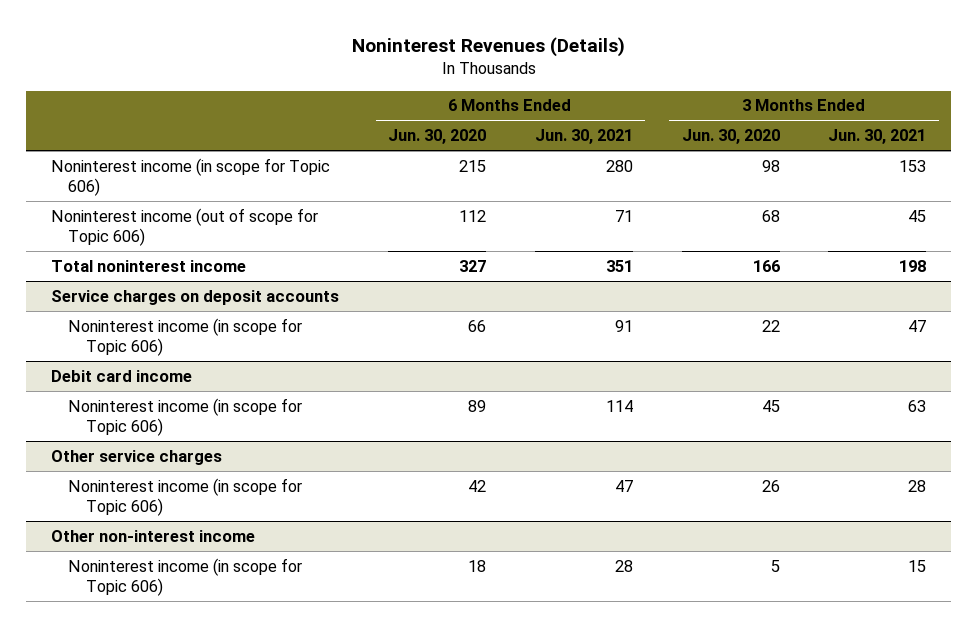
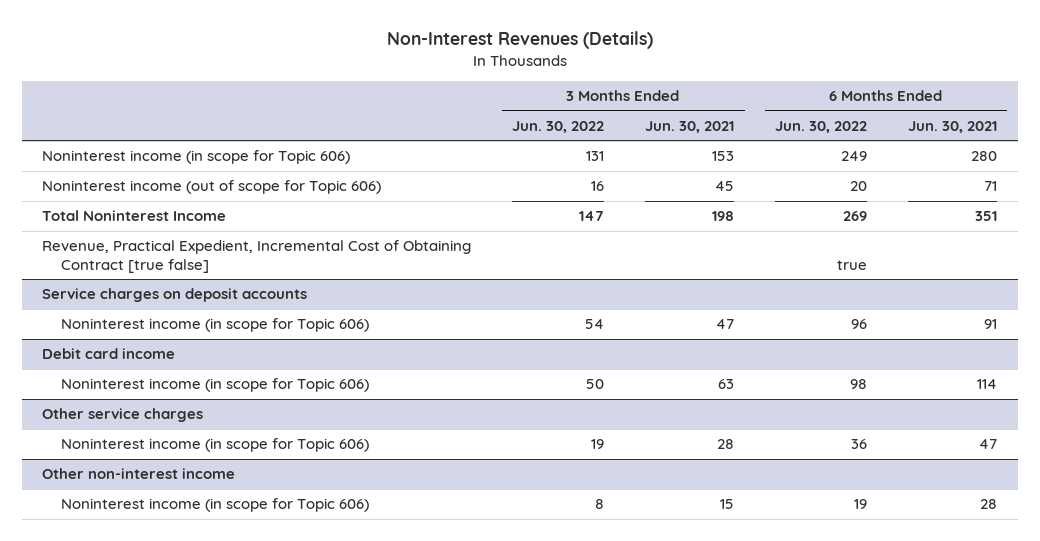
- Noninterest Revenues (Details)
+ Non-Interest Revenues (Details)
- | 6 Months Ended Jun. 30, 2020 | 6 Months Ended Jun. 30, 2021 | 3 Months Ended Jun. 30, 2020 | 3 Months Ended Jun. 30, 2021
+ | 3 Months Ended Jun. 30, 2022 | 3 Months Ended Jun. 30, 2021 | 6 Months Ended Jun. 30, 2022 | 6 Months Ended Jun. 30, 2021
- Total noninterest income | 327 | 351 | 166 | 198
+ Total Noninterest Income | 147 | 198 | 269 | 351
+ Revenue, Practical Expedient, Incremental Cost of Obtaining Contract [true false] | | | true |

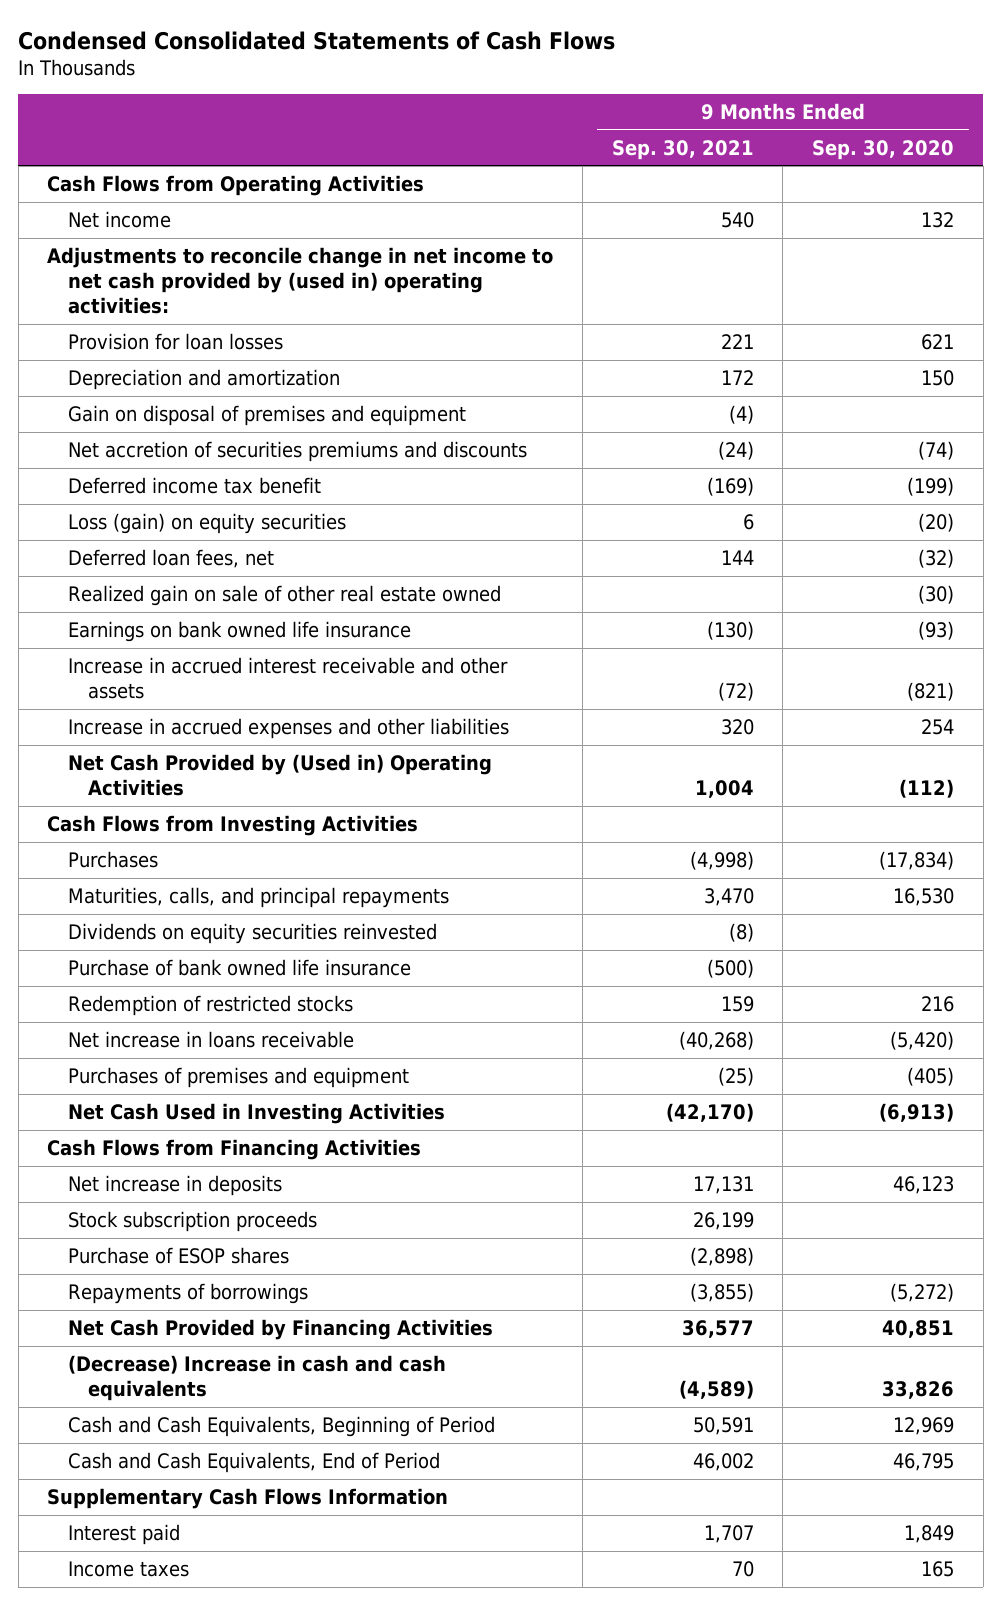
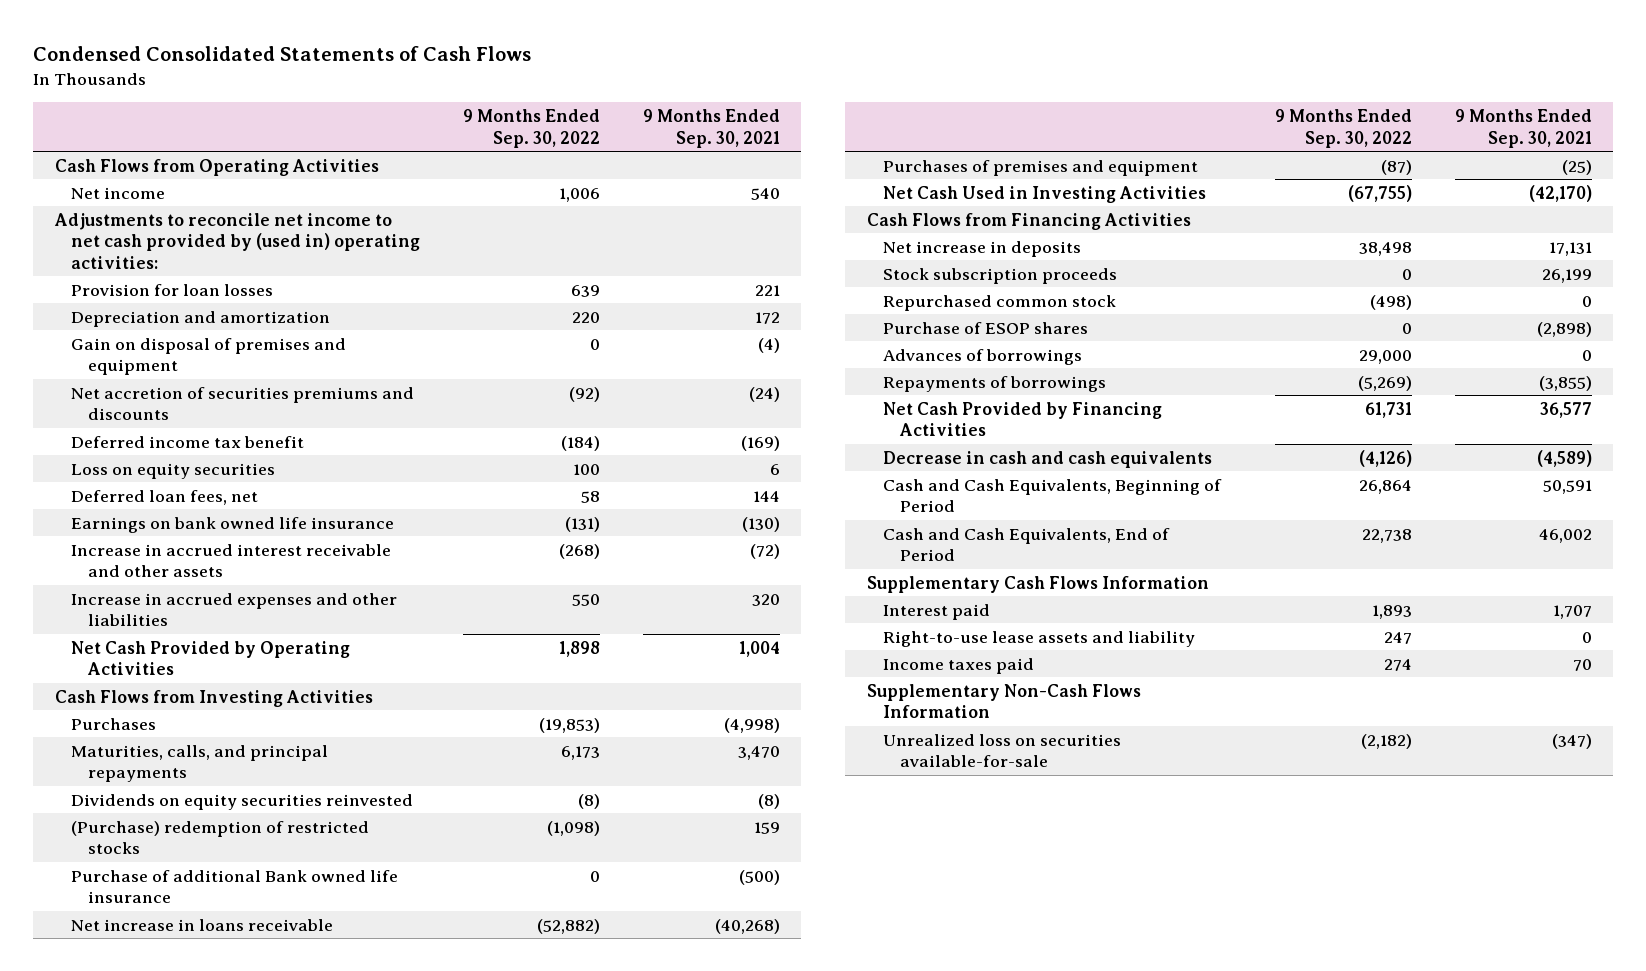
- | 9 Months Ended Sep. 30, 2021 | 9 Months Ended Sep. 30, 2020
+ | 9 Months Ended Sep. 30, 2022 | 9 Months Ended Sep. 30, 2021
- Adjustments to reconcile change in net income to net cash provided by (used in) operating activities:
+ Adjustments to reconcile net income to net cash provided by (used in) operating activities:
- Loss (gain) on equity securities | 6 | (20)
+ Loss on equity securities | 100 | 6
- Realized gain on sale of other real estate owned | | (30)
- Net Cash Provided by (Used in) Operating Activities | 1,004 | (112)
+ Net Cash Provided by Operating Activities | 1,898 | 1,004
- Purchase of bank owned life insurance | (500) |
- Redemption of restricted stocks | 159 | 216
+ (Purchase) redemption of restricted stocks | (1,098) | 159
+ Purchase of additional Bank owned life insurance | 0 | (500)
+ Repurchased common stock | (498) | 0
+ Advances of borrowings | 29,000 | 0
- (Decrease) Increase in cash and cash equivalents | (4,589) | 33,826
+ Decrease in cash and cash equivalents | (4,126) | (4,589)
- Income taxes | 70 | 165
+ Right-to-use lease assets and liability | 247 | 0
+ Income taxes paid | 274 | 70
+ Supplementary Non-Cash Flows Information
+ Unrealized loss on securities available-for-sale | (2,182) | (347)

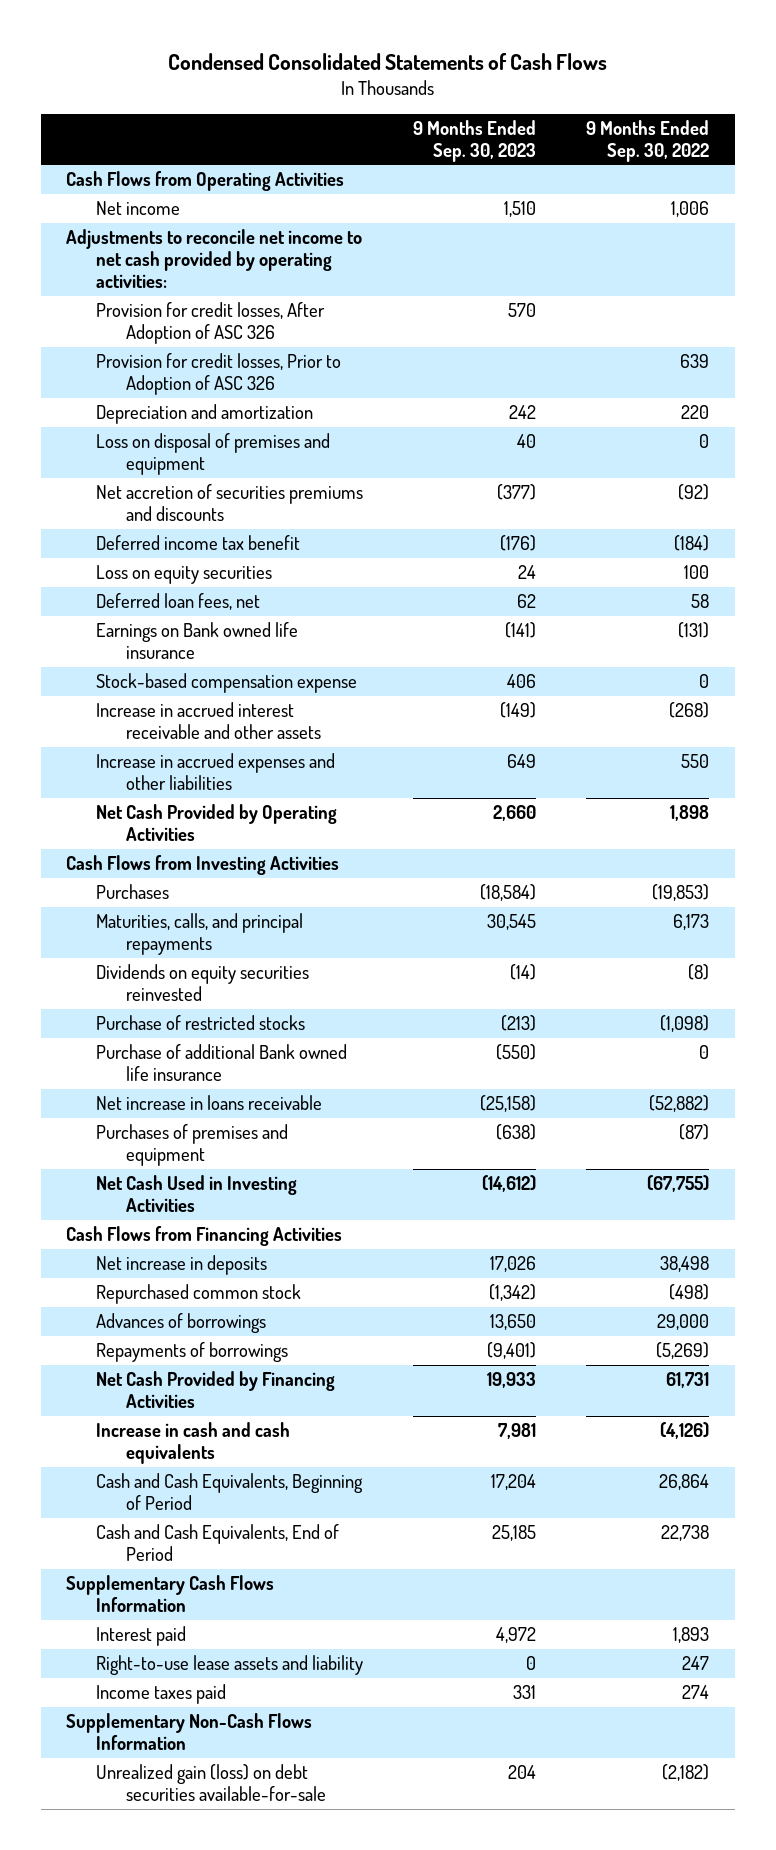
- | 9 Months Ended Sep. 30, 2022 | 9 Months Ended Sep. 30, 2021
+ | 9 Months Ended Sep. 30, 2023 | 9 Months Ended Sep. 30, 2022
- Adjustments to reconcile net income to net cash provided by (used in) operating activities:
- Provision for loan losses | 639 | 221
+ Adjustments to reconcile net income to net cash provided by operating activities:
+ Provision for credit losses, After Adoption of ASC 326 | 570 |
+ Provision for credit losses, Prior to Adoption of ASC 326 | | 639
- Gain on disposal of premises and equipment | 0 | (4)
+ Loss on disposal of premises and equipment | 40 | 0
- Earnings on bank owned life insurance | (131) | (130)
+ Earnings on Bank owned life insurance | (141) | (131)
+ Stock-based compensation expense | 406 | 0
- (Purchase) redemption of restricted stocks | (1,098) | 159
+ Purchase of restricted stocks | (213) | (1,098)
- Stock subscription proceeds | 0 | 26,199
- Purchase of ESOP shares | 0 | (2,898)
- Decrease in cash and cash equivalents | (4,126) | (4,589)
+ Increase in cash and cash equivalents | 7,981 | (4,126)
- Unrealized loss on securities available-for-sale | (2,182) | (347)
+ Unrealized gain (loss) on debt securities available-for-sale | 204 | (2,182)

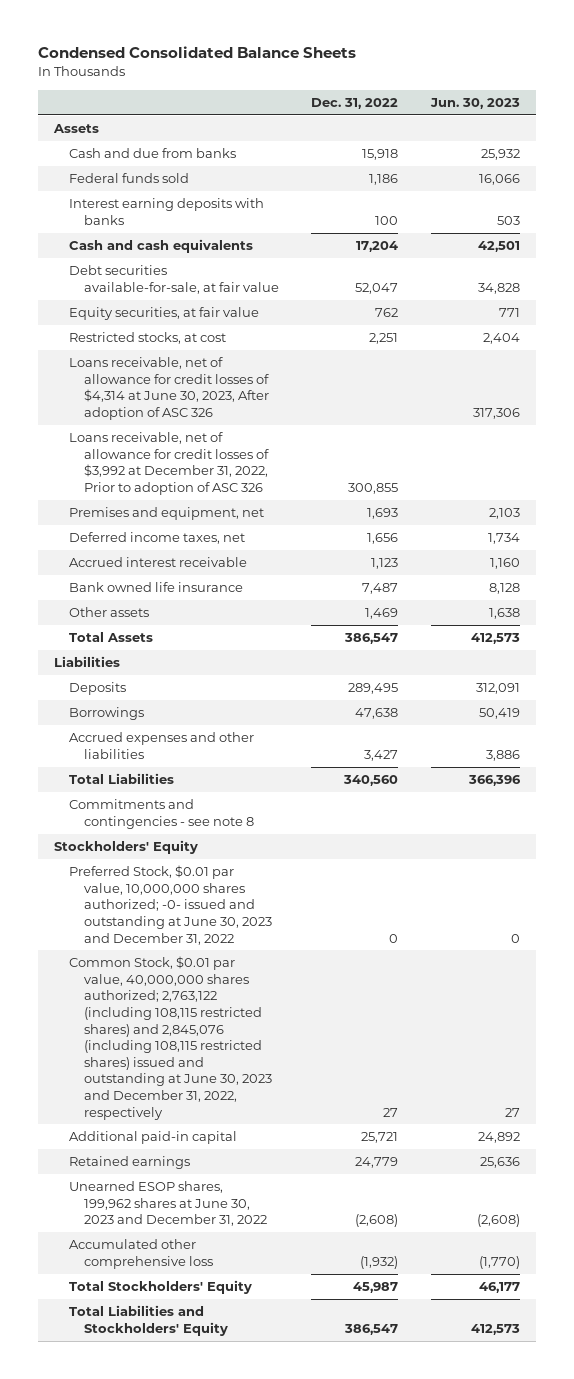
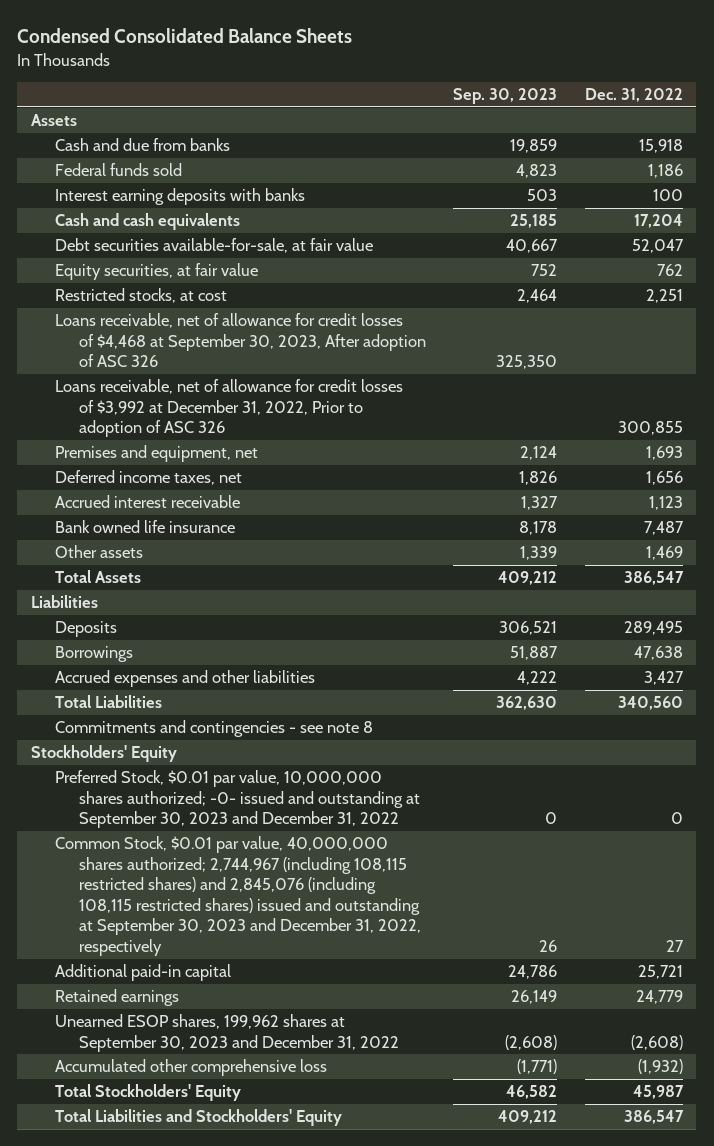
- | Dec. 31, 2022 | Jun. 30, 2023
+ | Sep. 30, 2023 | Dec. 31, 2022
- Loans receivable, net of allowance for credit losses of $4,314 at June 30, 2023, After adoption of ASC 326 | | 317,306
+ Loans receivable, net of allowance for credit losses of $4,468 at September 30, 2023, After adoption of ASC 326 | 325,350 |
- Preferred Stock, $0.01 par value, 10,000,000 shares authorized; -0- issued and outstanding at June 30, 2023 and December 31, 2022 | 0 | 0
- Common Stock, $0.01 par value, 40,000,000 shares authorized; 2,763,122 (including 108,115 restricted shares) and 2,845,076 (including 108,115 restricted shares) issued and outstanding at June 30, 2023 and December 31, 2022, respectively | 27 | 27
+ Preferred Stock, $0.01 par value, 10,000,000 shares authorized; -0- issued and outstanding at September 30, 2023 and December 31, 2022 | 0 | 0
+ Common Stock, $0.01 par value, 40,000,000 shares authorized; 2,744,967 (including 108,115 restricted shares) and 2,845,076 (including 108,115 restricted shares) issued and outstanding at September 30, 2023 and December 31, 2022, respectively | 26 | 27
- Unearned ESOP shares, 199,962 shares at June 30, 2023 and December 31, 2022 | (2,608) | (2,608)
+ Unearned ESOP shares, 199,962 shares at September 30, 2023 and December 31, 2022 | (2,608) | (2,608)

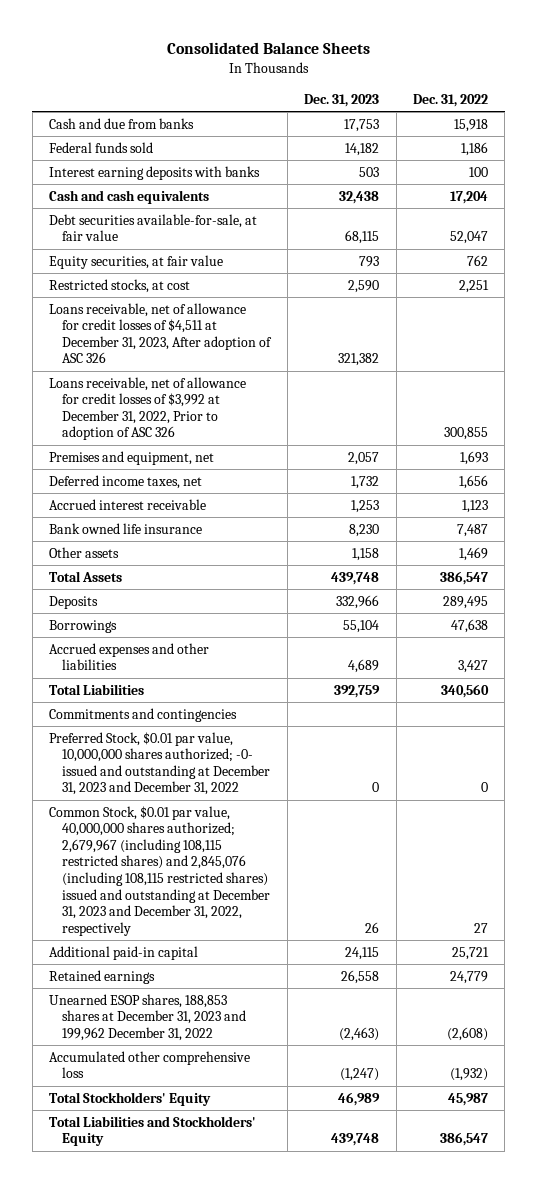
- Condensed Consolidated Balance Sheets
+ Consolidated Balance Sheets
- | Sep. 30, 2023 | Dec. 31, 2022
+ | Dec. 31, 2023 | Dec. 31, 2022
- Assets
- Loans receivable, net of allowance for credit losses of $4,468 at September 30, 2023, After adoption of ASC 326 | 325,350 |
+ Loans receivable, net of allowance for credit losses of $4,511 at December 31, 2023, After adoption of ASC 326 | 321,382 |
- Liabilities
- Commitments and contingencies - see note 8
- Stockholders' Equity
- Preferred Stock, $0.01 par value, 10,000,000 shares authorized; -0- issued and outstanding at September 30, 2023 and December 31, 2022 | 0 | 0
- Common Stock, $0.01 par value, 40,000,000 shares authorized; 2,744,967 (including 108,115 restricted shares) and 2,845,076 (including 108,115 restricted shares) issued and outstanding at September 30, 2023 and December 31, 2022, respectively | 26 | 27
+ Commitments and contingencies
+ Preferred Stock, $0.01 par value, 10,000,000 shares authorized; -0- issued and outstanding at December 31, 2023 and December 31, 2022 | 0 | 0
+ Common Stock, $0.01 par value, 40,000,000 shares authorized; 2,679,967 (including 108,115 restricted shares) and 2,845,076 (including 108,115 restricted shares) issued and outstanding at December 31, 2023 and December 31, 2022, respectively | 26 | 27
- Unearned ESOP shares, 199,962 shares at September 30, 2023 and December 31, 2022 | (2,608) | (2,608)
+ Unearned ESOP shares, 188,853 shares at December 31, 2023 and 199,962 December 31, 2022 | (2,463) | (2,608)

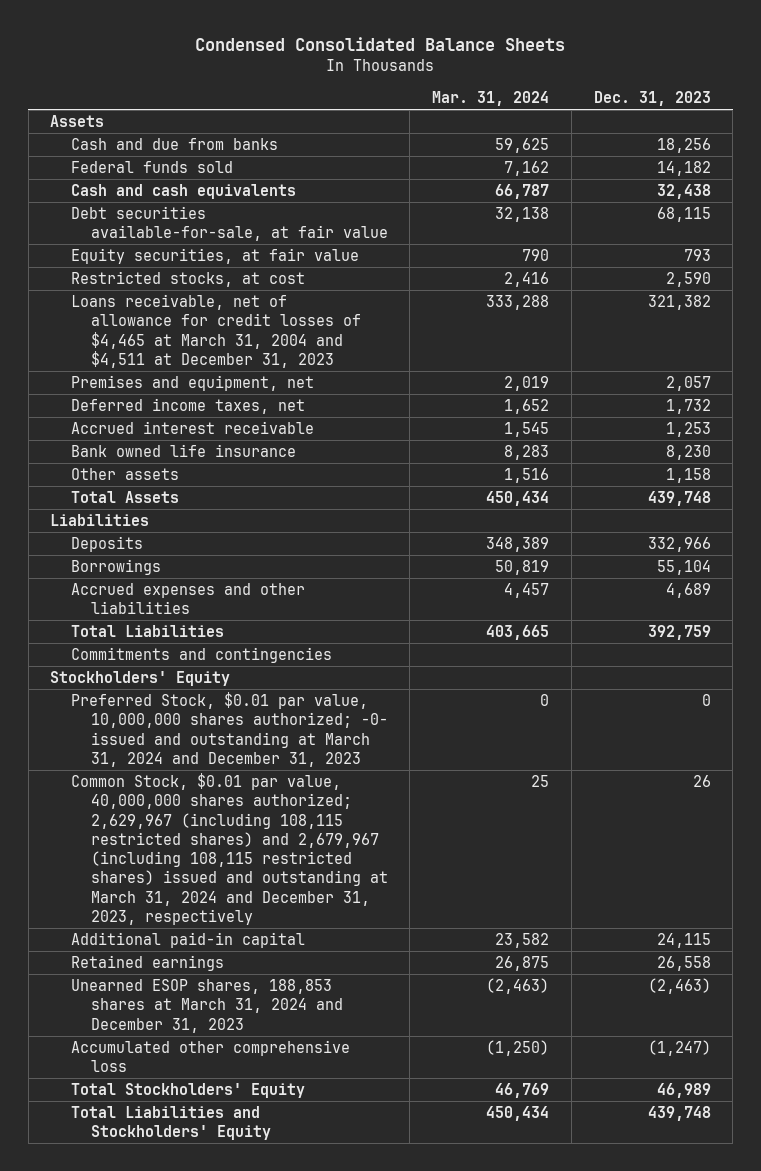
- Consolidated Balance Sheets
+ Condensed Consolidated Balance Sheets
- | Dec. 31, 2023 | Dec. 31, 2022
+ | Mar. 31, 2024 | Dec. 31, 2023
- Cash and due from banks | 17,753 | 15,918
+ Assets
+ Cash and due from banks | 59,625 | 18,256
- Interest earning deposits with banks | 503 | 100
- Loans receivable, net of allowance for credit losses of $4,511 at December 31, 2023, After adoption of ASC 326 | 321,382 |
- Loans receivable, net of allowance for credit losses of $3,992 at December 31, 2022, Prior to adoption of ASC 326 | | 300,855
+ Loans receivable, net of allowance for credit losses of $4,465 at March 31, 2004 and $4,511 at December 31, 2023 | 333,288 | 321,382
+ Liabilities
- Preferred Stock, $0.01 par value, 10,000,000 shares authorized; -0- issued and outstanding at December 31, 2023 and December 31, 2022 | 0 | 0
- Common Stock, $0.01 par value, 40,000,000 shares authorized; 2,679,967 (including 108,115 restricted shares) and 2,845,076 (including 108,115 restricted shares) issued and outstanding at December 31, 2023 and December 31, 2022, respectively | 26 | 27
+ Stockholders' Equity
+ Preferred Stock, $0.01 par value, 10,000,000 shares authorized; -0- issued and outstanding at March 31, 2024 and December 31, 2023 | 0 | 0
+ Common Stock, $0.01 par value, 40,000,000 shares authorized; 2,629,967 (including 108,115 restricted shares) and 2,679,967 (including 108,115 restricted shares) issued and outstanding at March 31, 2024 and December 31, 2023, respectively | 25 | 26
- Unearned ESOP shares, 188,853 shares at December 31, 2023 and 199,962 December 31, 2022 | (2,463) | (2,608)
+ Unearned ESOP shares, 188,853 shares at March 31, 2024 and December 31, 2023 | (2,463) | (2,463)

